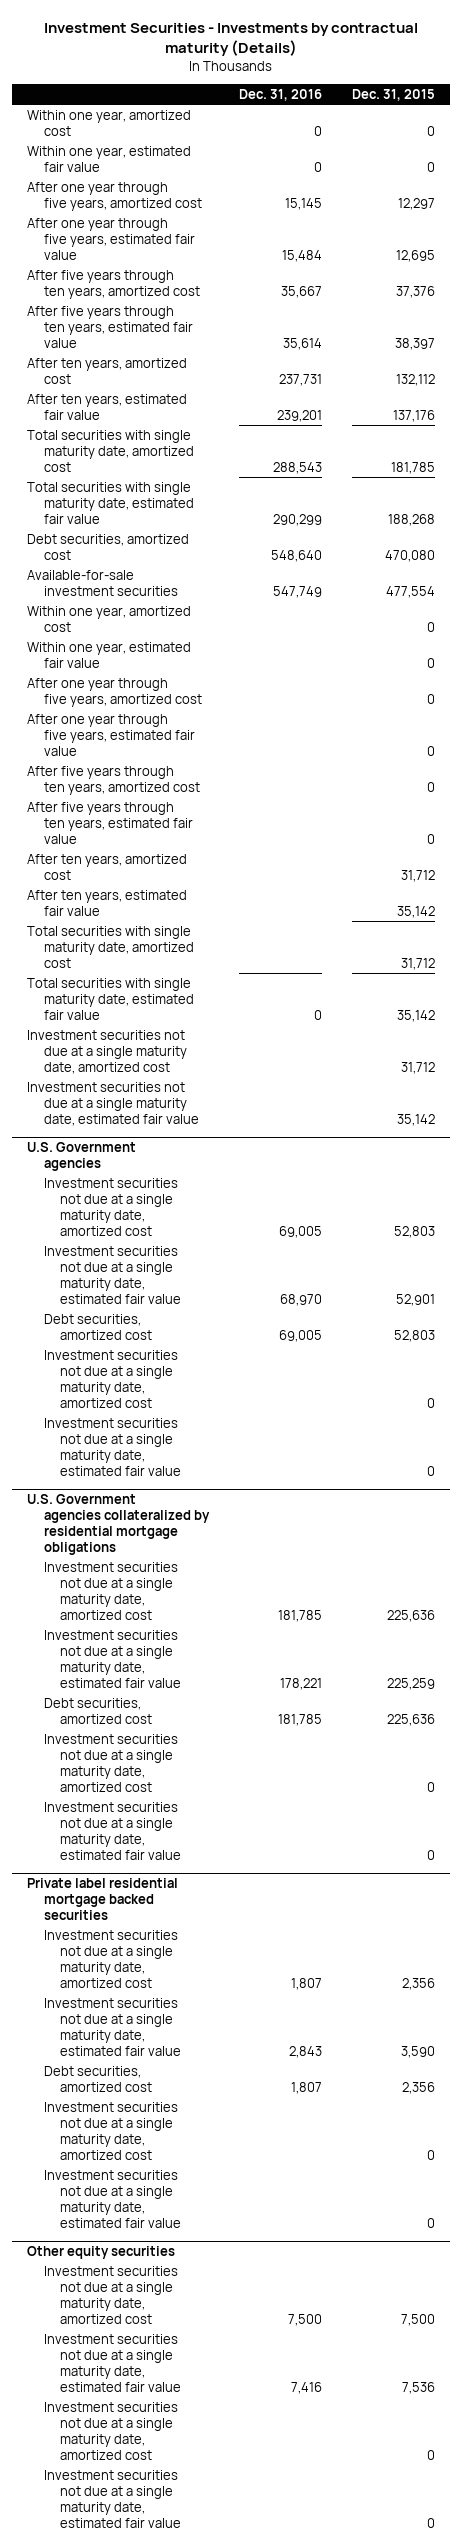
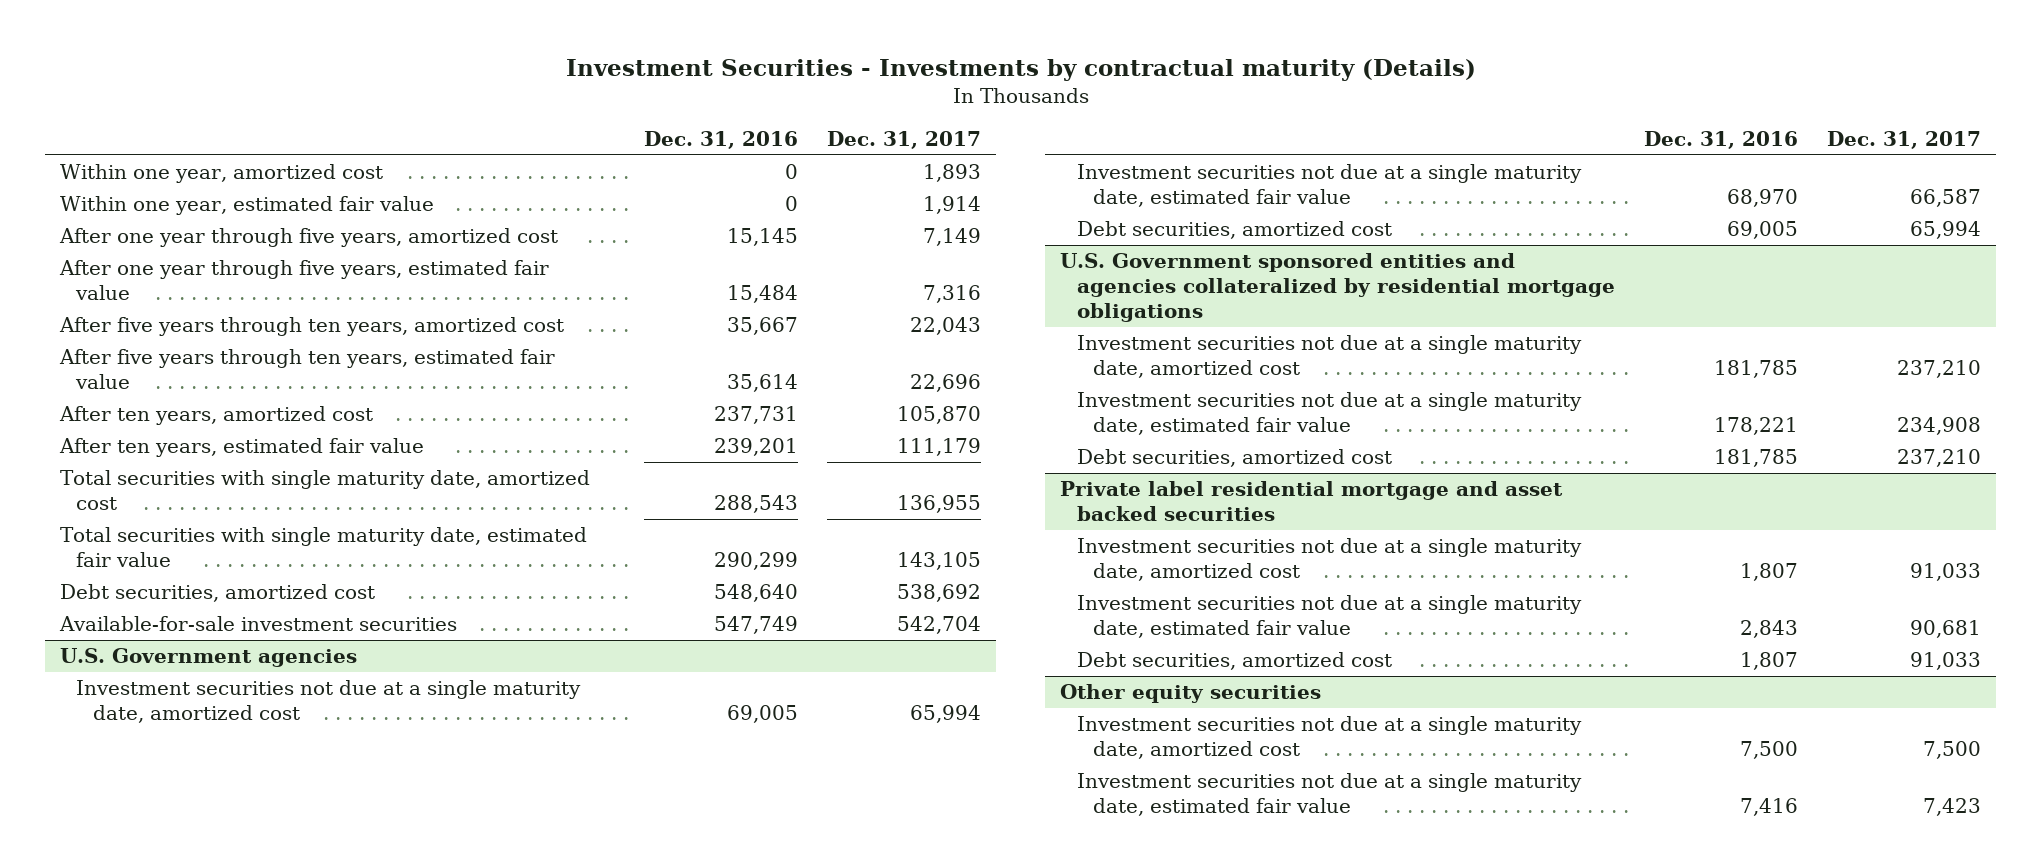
- | Dec. 31, 2016 | Dec. 31, 2015
+ | Dec. 31, 2016 | Dec. 31, 2017
- Within one year, amortized cost | | 0
- Within one year, estimated fair value | | 0
- After one year through five years, amortized cost | | 0
- After one year through five years, estimated fair value | | 0
- After five years through ten years, amortized cost | | 0
- After five years through ten years, estimated fair value | | 0
- After ten years, amortized cost | | 31,712
- After ten years, estimated fair value | | 35,142
- Total securities with single maturity date, amortized cost | | 31,712
- Total securities with single maturity date, estimated fair value | 0 | 35,142
- Investment securities not due at a single maturity date, amortized cost | | 31,712
- Investment securities not due at a single maturity date, estimated fair value | | 35,142
@ U.S. Government agencies
- Investment securities not due at a single maturity date, amortized cost | | 0
- Investment securities not due at a single maturity date, estimated fair value | | 0
- U.S. Government agencies collateralized by residential mortgage obligations
+ U.S. Government sponsored entities and agencies collateralized by residential mortgage obligations
- Investment securities not due at a single maturity date, amortized cost | | 0
- Investment securities not due at a single maturity date, estimated fair value | | 0
- Private label residential mortgage backed securities
+ Private label residential mortgage and asset backed securities
- Investment securities not due at a single maturity date, amortized cost | | 0
- Investment securities not due at a single maturity date, estimated fair value | | 0
@ Other equity securities
- Investment securities not due at a single maturity date, amortized cost | | 0
- Investment securities not due at a single maturity date, estimated fair value | | 0

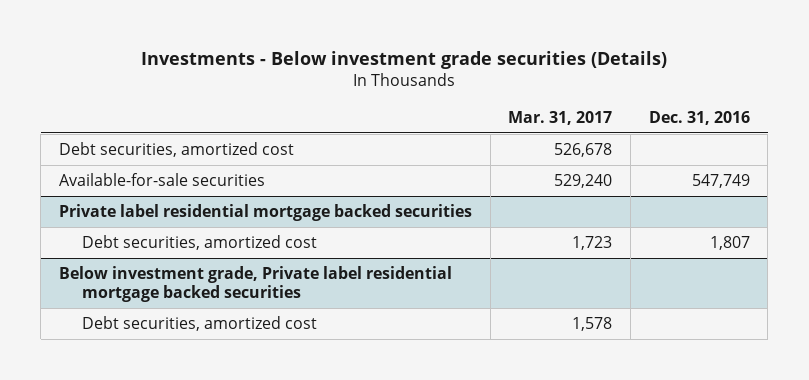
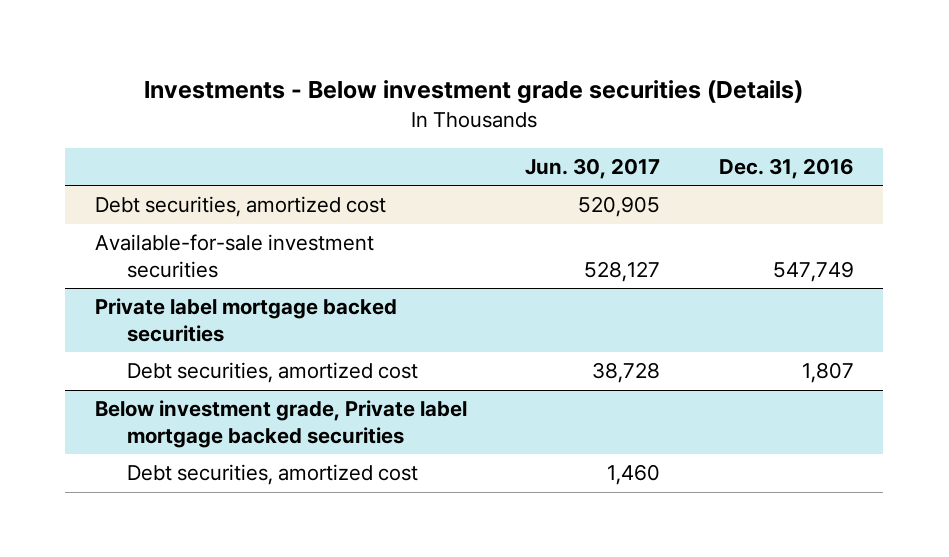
- | Mar. 31, 2017 | Dec. 31, 2016
+ | Jun. 30, 2017 | Dec. 31, 2016
- Available-for-sale securities | 529,240 | 547,749
- Private label residential mortgage backed securities
+ Available-for-sale investment securities | 528,127 | 547,749
+ Private label mortgage backed securities
- Below investment grade, Private label residential mortgage backed securities
+ Below investment grade, Private label mortgage backed securities

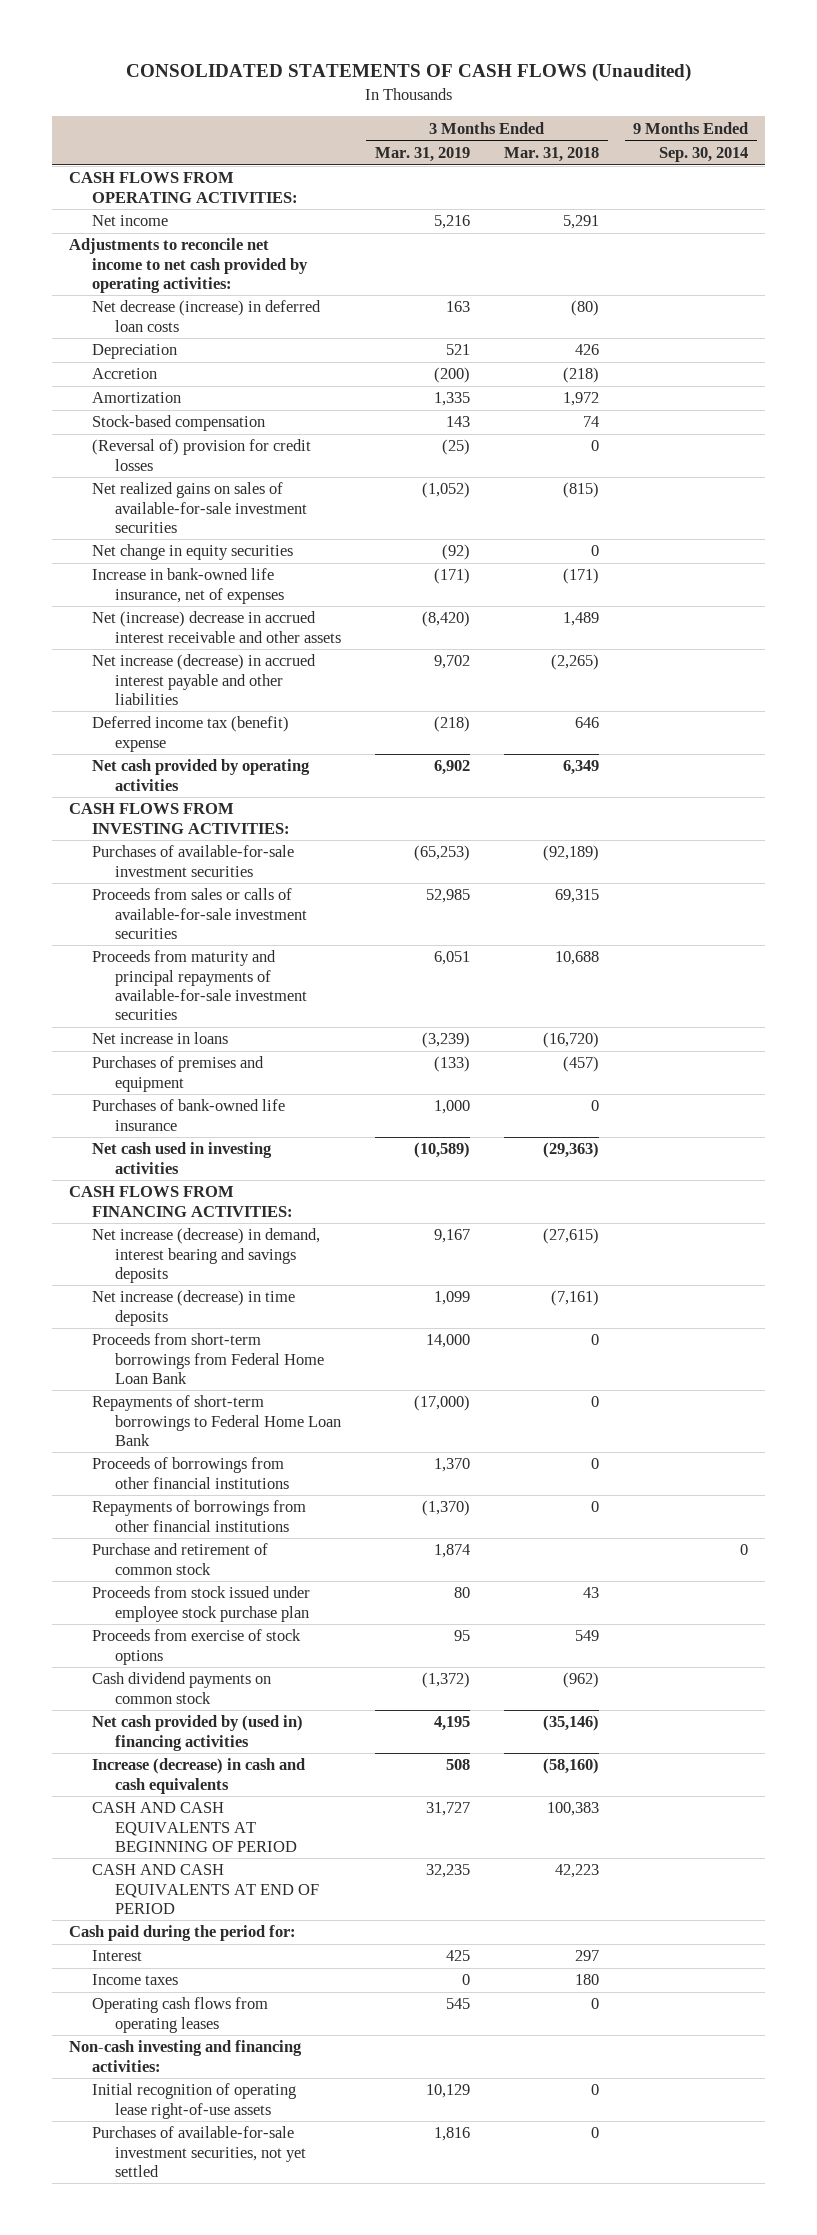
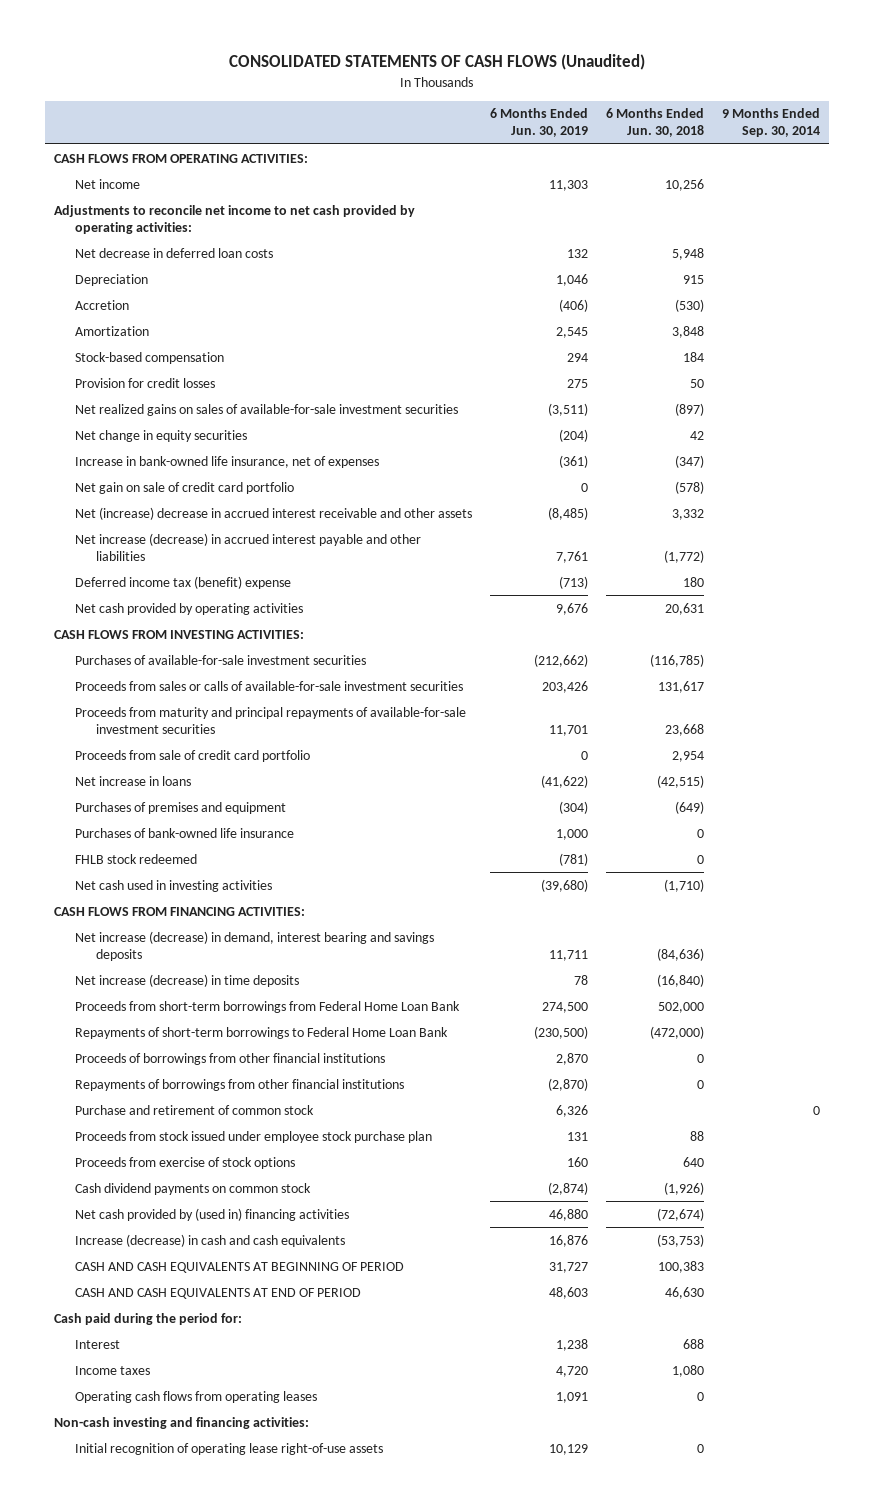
- | 3 Months Ended Mar. 31, 2019 | 3 Months Ended Mar. 31, 2018 | 9 Months Ended Sep. 30, 2014
+ | 6 Months Ended Jun. 30, 2019 | 6 Months Ended Jun. 30, 2018 | 9 Months Ended Sep. 30, 2014
- Net decrease (increase) in deferred loan costs | 163 | (80) |
+ Net decrease in deferred loan costs | 132 | 5,948 |
- (Reversal of) provision for credit losses | (25) | 0 |
+ Provision for credit losses | 275 | 50 |
+ Net gain on sale of credit card portfolio | 0 | (578) |
+ Proceeds from sale of credit card portfolio | 0 | 2,954 |
+ FHLB stock redeemed | (781) | 0 |
- Purchases of available-for-sale investment securities, not yet settled | 1,816 | 0 |

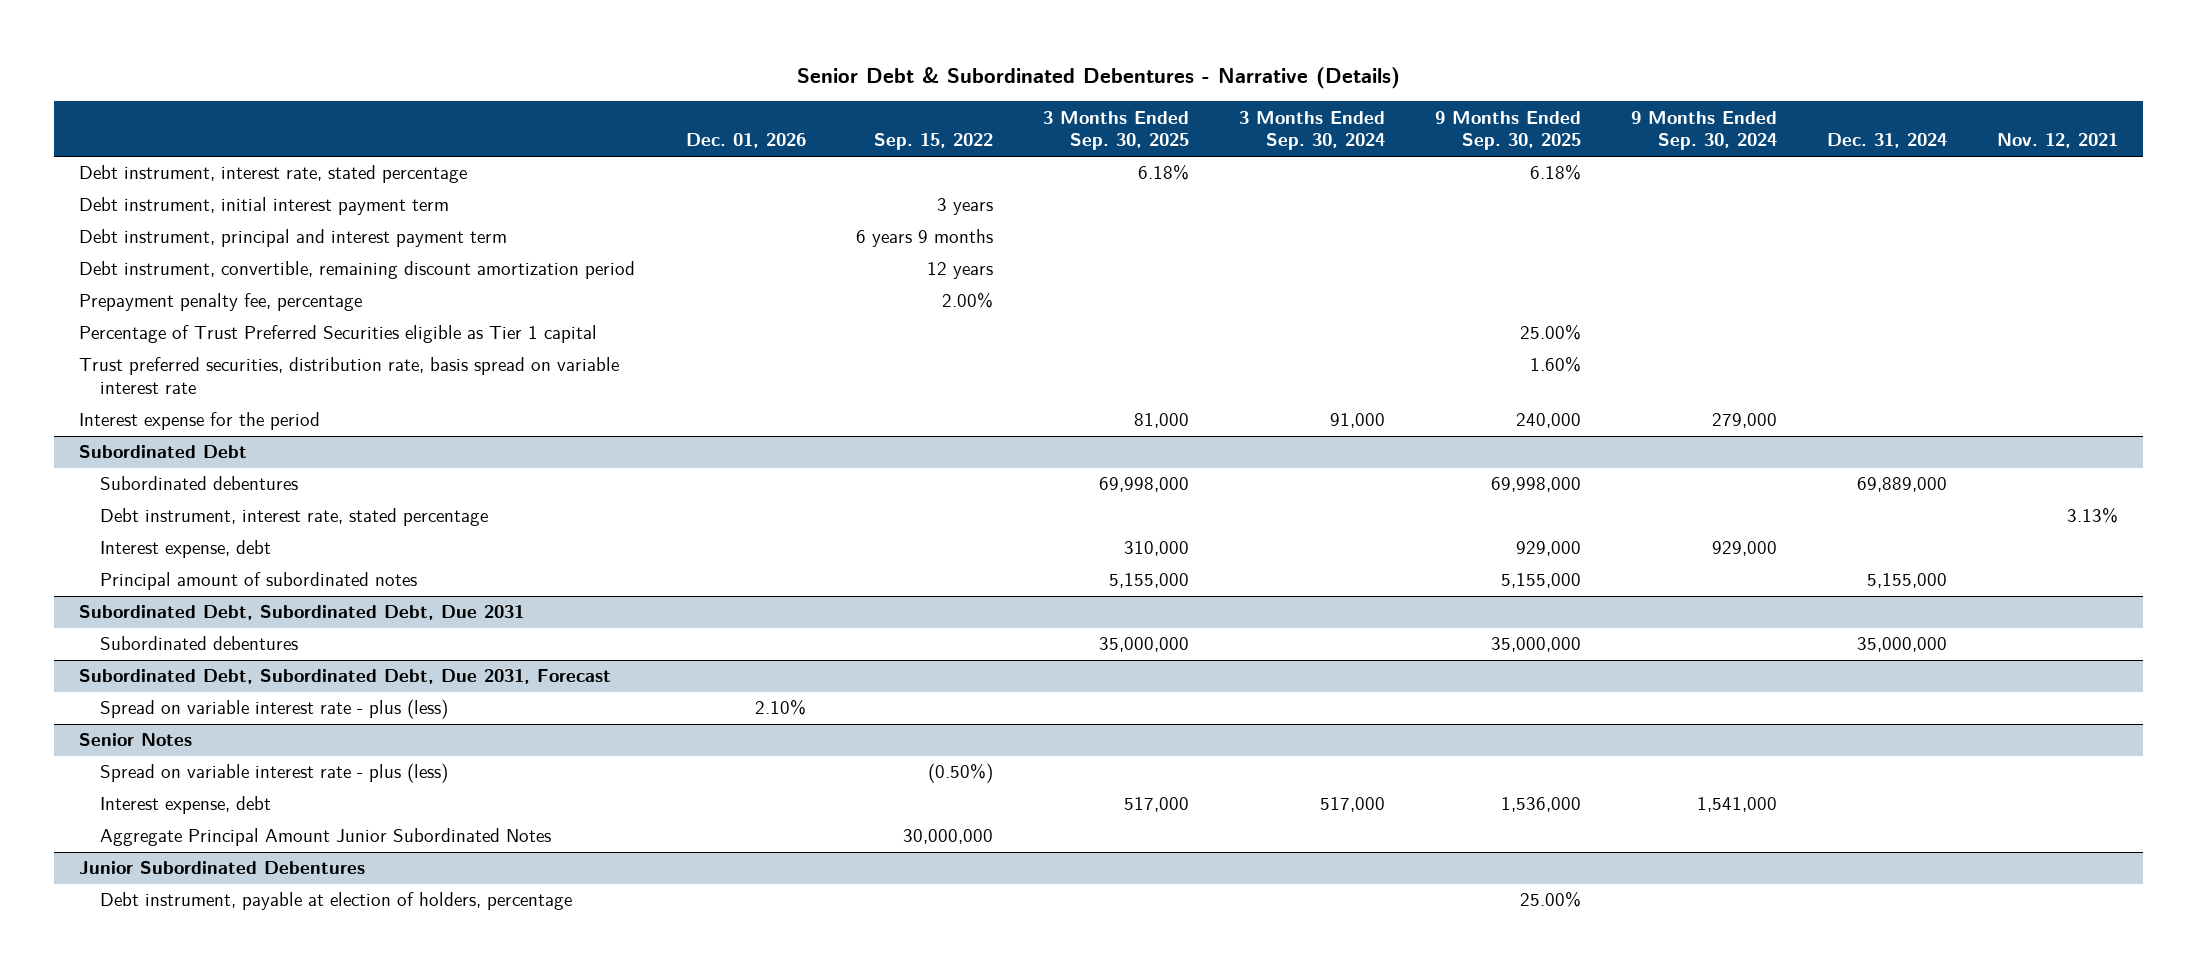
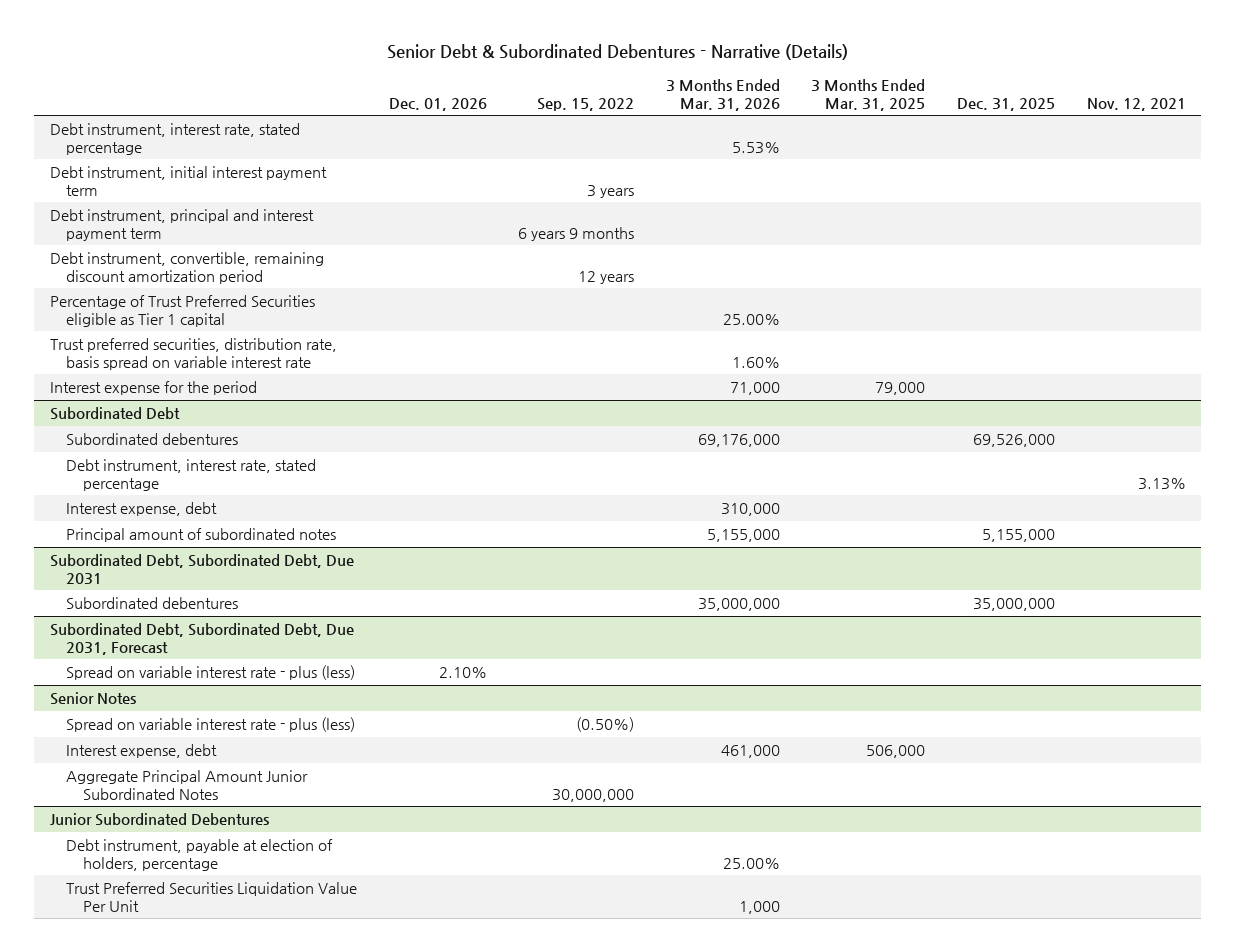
- | Dec. 01, 2026 | Sep. 15, 2022 | 3 Months Ended Sep. 30, 2025 | 3 Months Ended Sep. 30, 2024 | 9 Months Ended Sep. 30, 2025 | 9 Months Ended Sep. 30, 2024 | Dec. 31, 2024 | Nov. 12, 2021
+ | Dec. 01, 2026 | Sep. 15, 2022 | 3 Months Ended Mar. 31, 2026 | 3 Months Ended Mar. 31, 2025 | Dec. 31, 2025 | Nov. 12, 2021
- Prepayment penalty fee, percentage | | 2.00% | | | | | |
@ Junior Subordinated Debentures
+ Trust Preferred Securities Liquidation Value Per Unit | | | 1,000 | | |

